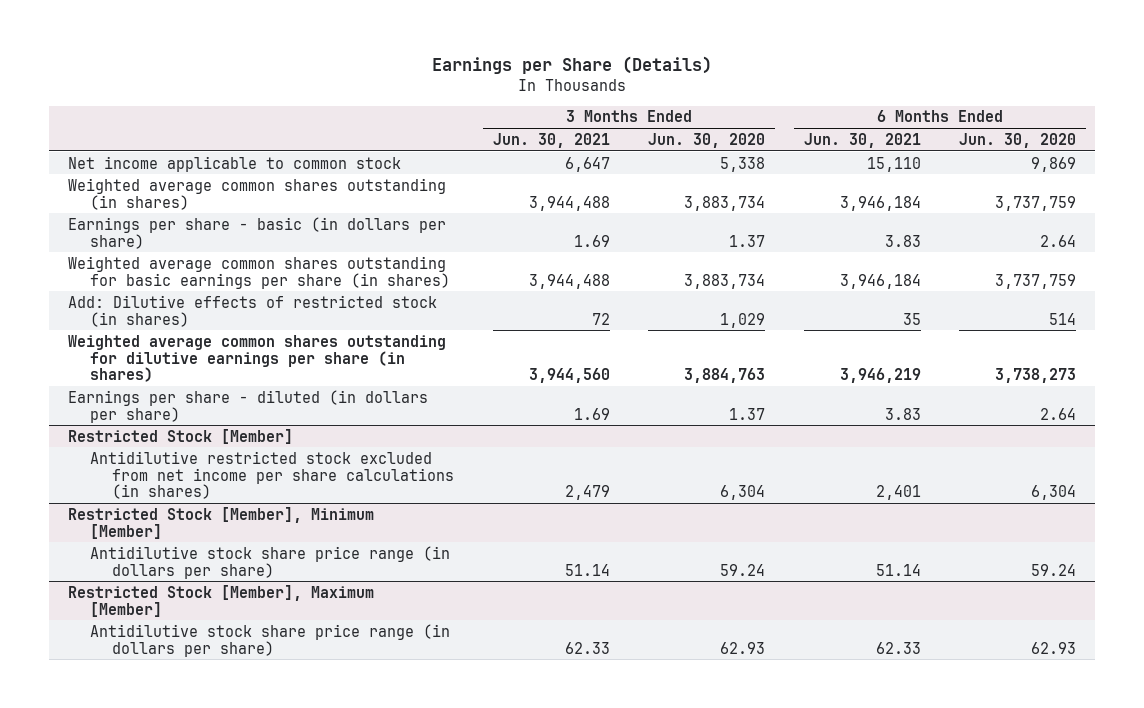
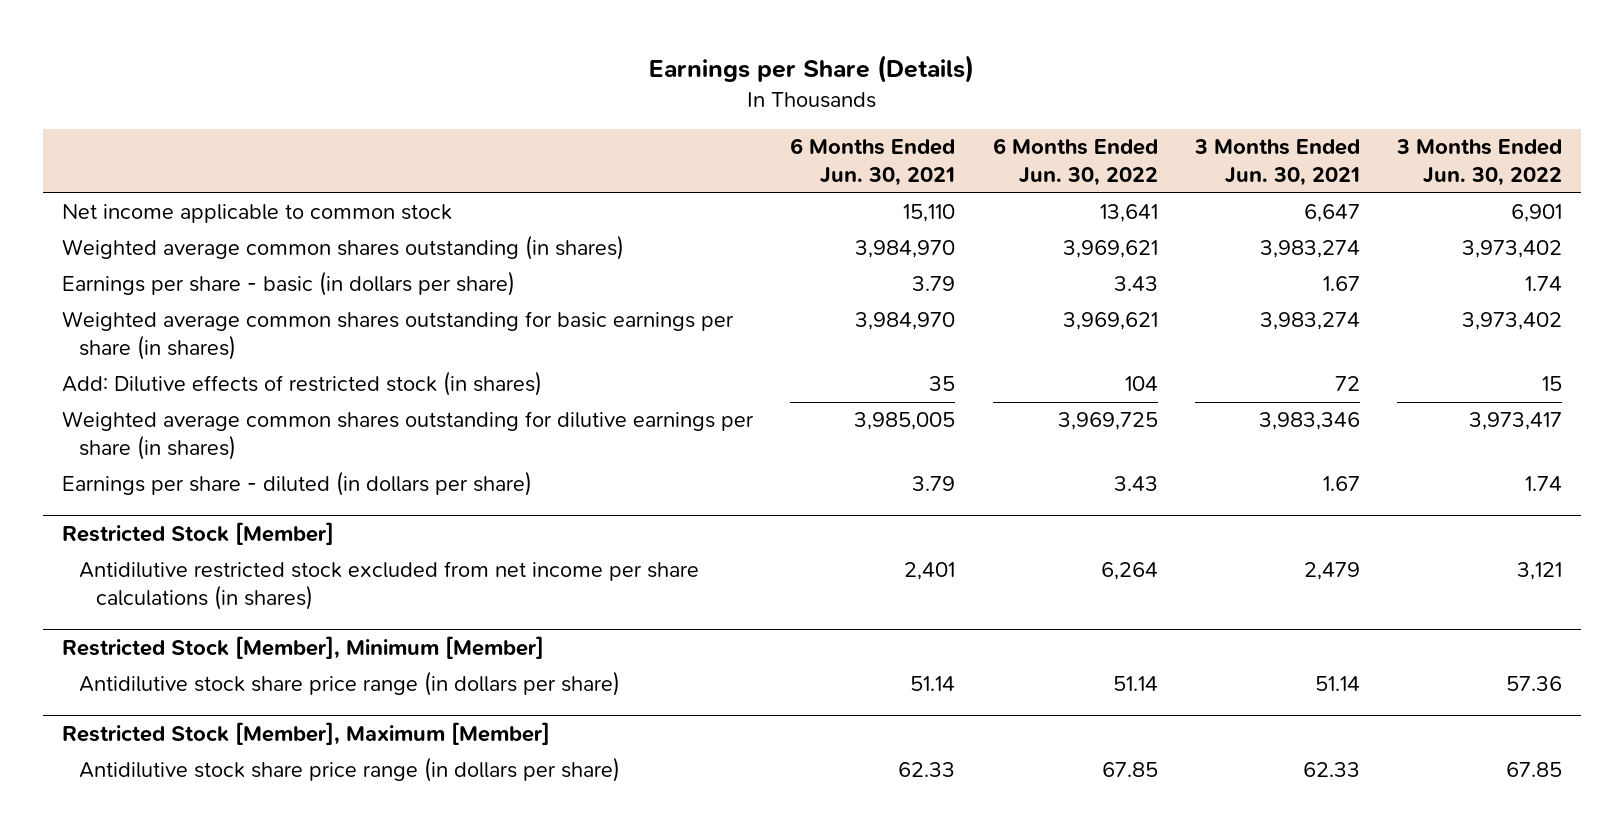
- | 3 Months Ended Jun. 30, 2021 | 3 Months Ended Jun. 30, 2020 | 6 Months Ended Jun. 30, 2021 | 6 Months Ended Jun. 30, 2020
+ | 6 Months Ended Jun. 30, 2021 | 6 Months Ended Jun. 30, 2022 | 3 Months Ended Jun. 30, 2021 | 3 Months Ended Jun. 30, 2022
- Weighted average common shares outstanding (in shares) | 3,944,488 | 3,883,734 | 3,946,184 | 3,737,759
- Earnings per share - basic (in dollars per share) | 1.69 | 1.37 | 3.83 | 2.64
- Weighted average common shares outstanding for basic earnings per share (in shares) | 3,944,488 | 3,883,734 | 3,946,184 | 3,737,759
+ Weighted average common shares outstanding (in shares) | 3,984,970 | 3,969,621 | 3,983,274 | 3,973,402
+ Earnings per share - basic (in dollars per share) | 3.79 | 3.43 | 1.67 | 1.74
+ Weighted average common shares outstanding for basic earnings per share (in shares) | 3,984,970 | 3,969,621 | 3,983,274 | 3,973,402
- Weighted average common shares outstanding for dilutive earnings per share (in shares) | 3,944,560 | 3,884,763 | 3,946,219 | 3,738,273
- Earnings per share - diluted (in dollars per share) | 1.69 | 1.37 | 3.83 | 2.64
+ Weighted average common shares outstanding for dilutive earnings per share (in shares) | 3,985,005 | 3,969,725 | 3,983,346 | 3,973,417
+ Earnings per share - diluted (in dollars per share) | 3.79 | 3.43 | 1.67 | 1.74

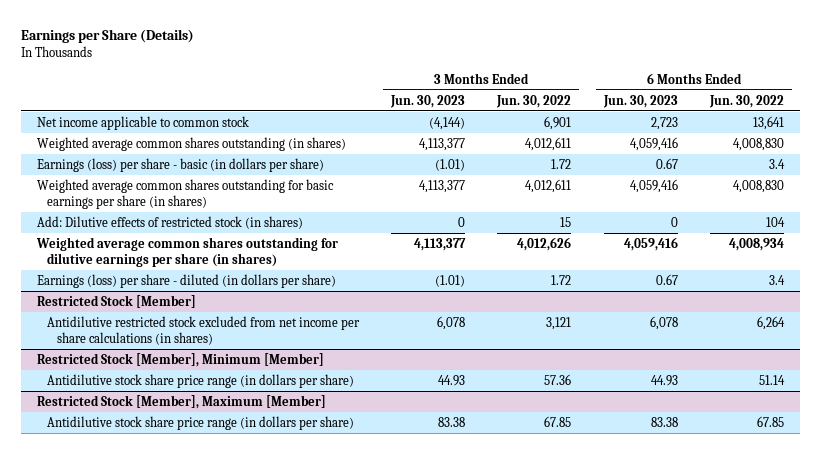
- | 6 Months Ended Jun. 30, 2021 | 6 Months Ended Jun. 30, 2022 | 3 Months Ended Jun. 30, 2021 | 3 Months Ended Jun. 30, 2022
+ | 3 Months Ended Jun. 30, 2023 | 3 Months Ended Jun. 30, 2022 | 6 Months Ended Jun. 30, 2023 | 6 Months Ended Jun. 30, 2022
- Weighted average common shares outstanding (in shares) | 3,984,970 | 3,969,621 | 3,983,274 | 3,973,402
- Earnings per share - basic (in dollars per share) | 3.79 | 3.43 | 1.67 | 1.74
- Weighted average common shares outstanding for basic earnings per share (in shares) | 3,984,970 | 3,969,621 | 3,983,274 | 3,973,402
+ Weighted average common shares outstanding (in shares) | 4,113,377 | 4,012,611 | 4,059,416 | 4,008,830
+ Earnings (loss) per share - basic (in dollars per share) | (1.01) | 1.72 | 0.67 | 3.4
+ Weighted average common shares outstanding for basic earnings per share (in shares) | 4,113,377 | 4,012,611 | 4,059,416 | 4,008,830
- Weighted average common shares outstanding for dilutive earnings per share (in shares) | 3,985,005 | 3,969,725 | 3,983,346 | 3,973,417
- Earnings per share - diluted (in dollars per share) | 3.79 | 3.43 | 1.67 | 1.74
+ Weighted average common shares outstanding for dilutive earnings per share (in shares) | 4,113,377 | 4,012,626 | 4,059,416 | 4,008,934
+ Earnings (loss) per share - diluted (in dollars per share) | (1.01) | 1.72 | 0.67 | 3.4

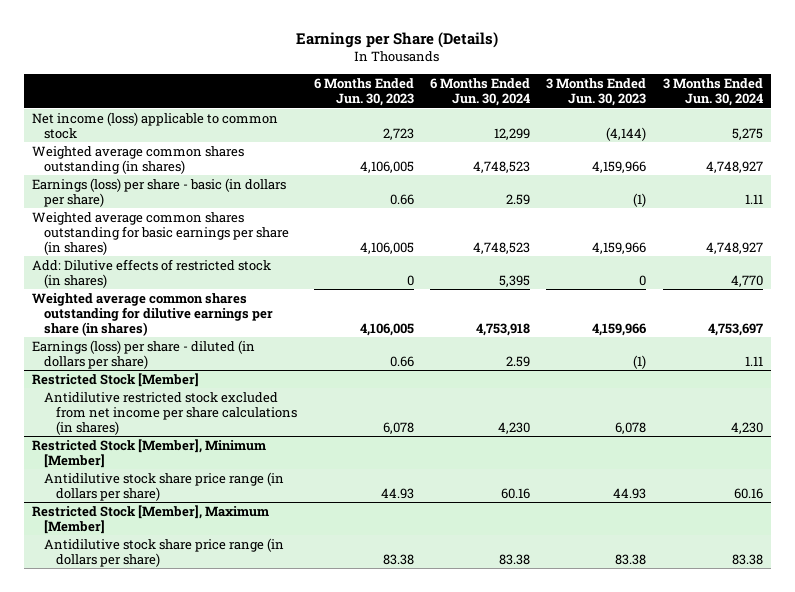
- | 3 Months Ended Jun. 30, 2023 | 3 Months Ended Jun. 30, 2022 | 6 Months Ended Jun. 30, 2023 | 6 Months Ended Jun. 30, 2022
+ | 6 Months Ended Jun. 30, 2023 | 6 Months Ended Jun. 30, 2024 | 3 Months Ended Jun. 30, 2023 | 3 Months Ended Jun. 30, 2024
- Net income applicable to common stock | (4,144) | 6,901 | 2,723 | 13,641
- Weighted average common shares outstanding (in shares) | 4,113,377 | 4,012,611 | 4,059,416 | 4,008,830
- Earnings (loss) per share - basic (in dollars per share) | (1.01) | 1.72 | 0.67 | 3.4
- Weighted average common shares outstanding for basic earnings per share (in shares) | 4,113,377 | 4,012,611 | 4,059,416 | 4,008,830
+ Net income (loss) applicable to common stock | 2,723 | 12,299 | (4,144) | 5,275
+ Weighted average common shares outstanding (in shares) | 4,106,005 | 4,748,523 | 4,159,966 | 4,748,927
+ Earnings (loss) per share - basic (in dollars per share) | 0.66 | 2.59 | (1) | 1.11
+ Weighted average common shares outstanding for basic earnings per share (in shares) | 4,106,005 | 4,748,523 | 4,159,966 | 4,748,927
- Weighted average common shares outstanding for dilutive earnings per share (in shares) | 4,113,377 | 4,012,626 | 4,059,416 | 4,008,934
- Earnings (loss) per share - diluted (in dollars per share) | (1.01) | 1.72 | 0.67 | 3.4
+ Weighted average common shares outstanding for dilutive earnings per share (in shares) | 4,106,005 | 4,753,918 | 4,159,966 | 4,753,697
+ Earnings (loss) per share - diluted (in dollars per share) | 0.66 | 2.59 | (1) | 1.11

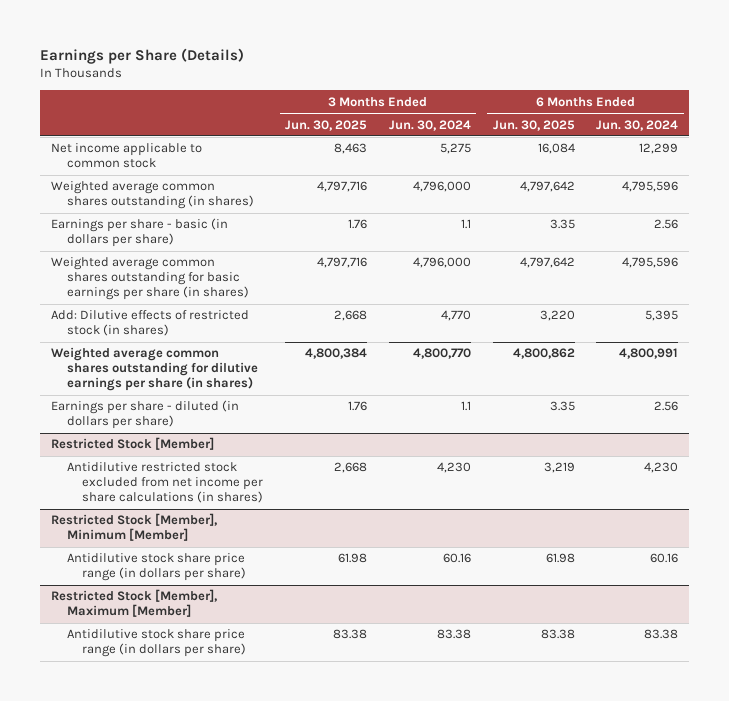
- | 6 Months Ended Jun. 30, 2023 | 6 Months Ended Jun. 30, 2024 | 3 Months Ended Jun. 30, 2023 | 3 Months Ended Jun. 30, 2024
+ | 3 Months Ended Jun. 30, 2025 | 3 Months Ended Jun. 30, 2024 | 6 Months Ended Jun. 30, 2025 | 6 Months Ended Jun. 30, 2024
- Net income (loss) applicable to common stock | 2,723 | 12,299 | (4,144) | 5,275
- Weighted average common shares outstanding (in shares) | 4,106,005 | 4,748,523 | 4,159,966 | 4,748,927
- Earnings (loss) per share - basic (in dollars per share) | 0.66 | 2.59 | (1) | 1.11
- Weighted average common shares outstanding for basic earnings per share (in shares) | 4,106,005 | 4,748,523 | 4,159,966 | 4,748,927
+ Net income applicable to common stock | 8,463 | 5,275 | 16,084 | 12,299
+ Weighted average common shares outstanding (in shares) | 4,797,716 | 4,796,000 | 4,797,642 | 4,795,596
+ Earnings per share - basic (in dollars per share) | 1.76 | 1.1 | 3.35 | 2.56
+ Weighted average common shares outstanding for basic earnings per share (in shares) | 4,797,716 | 4,796,000 | 4,797,642 | 4,795,596
- Weighted average common shares outstanding for dilutive earnings per share (in shares) | 4,106,005 | 4,753,918 | 4,159,966 | 4,753,697
- Earnings (loss) per share - diluted (in dollars per share) | 0.66 | 2.59 | (1) | 1.11
+ Weighted average common shares outstanding for dilutive earnings per share (in shares) | 4,800,384 | 4,800,770 | 4,800,862 | 4,800,991
+ Earnings per share - diluted (in dollars per share) | 1.76 | 1.1 | 3.35 | 2.56

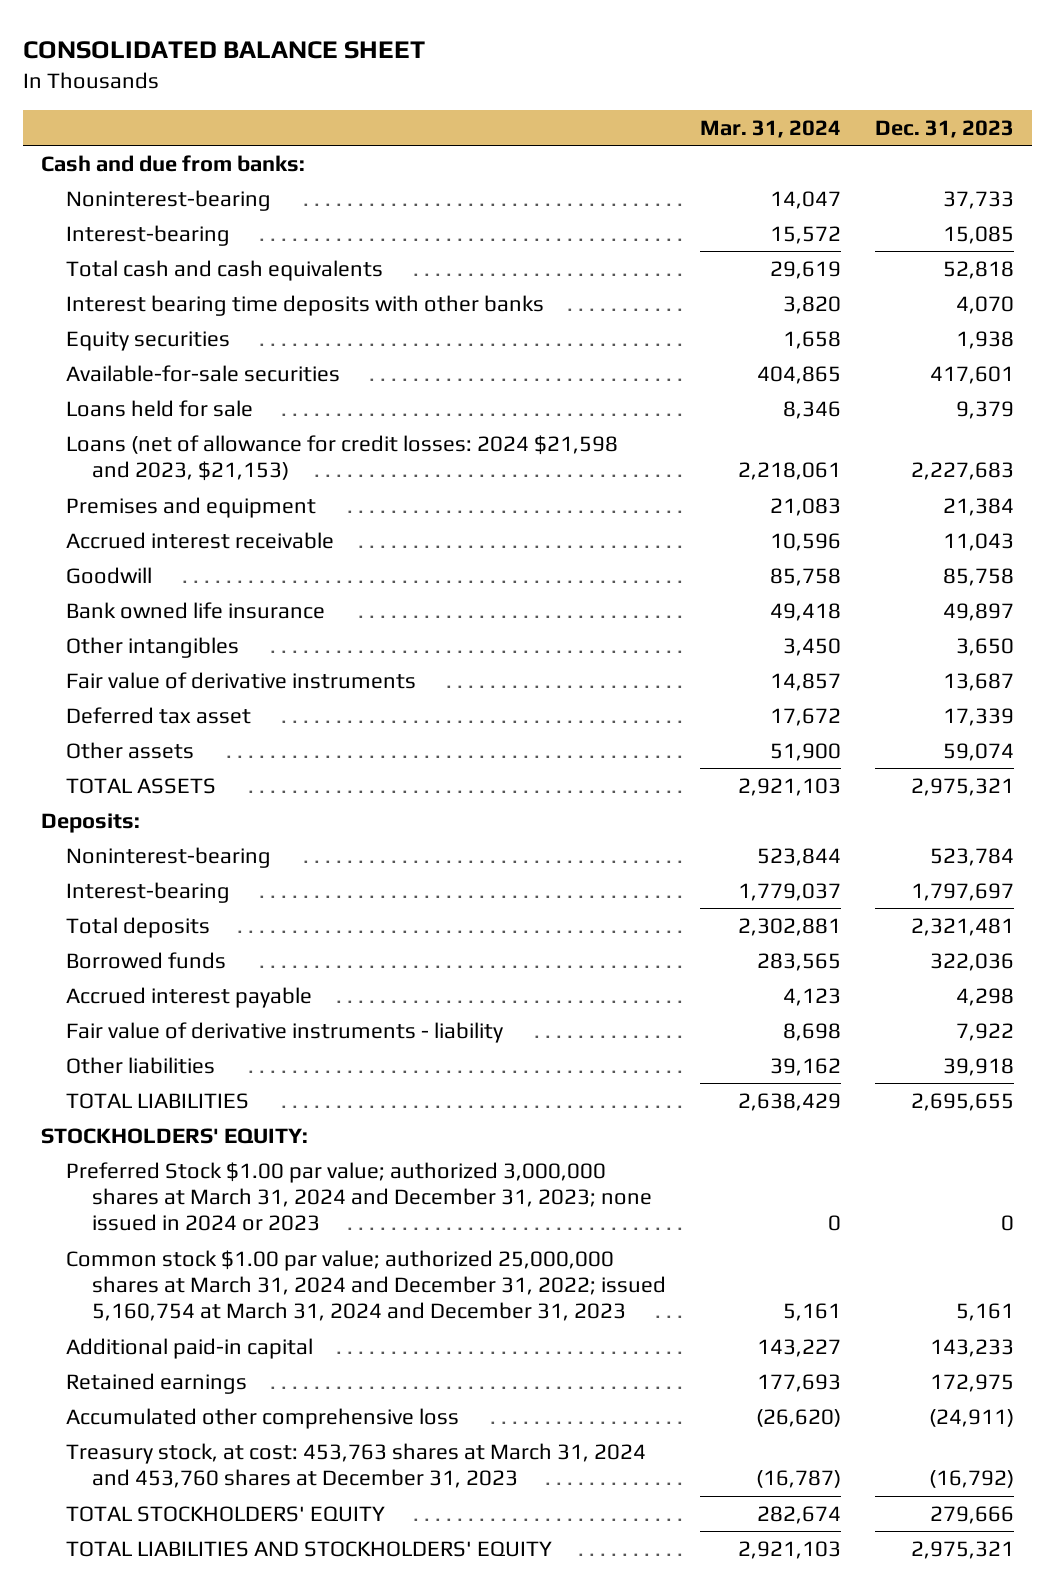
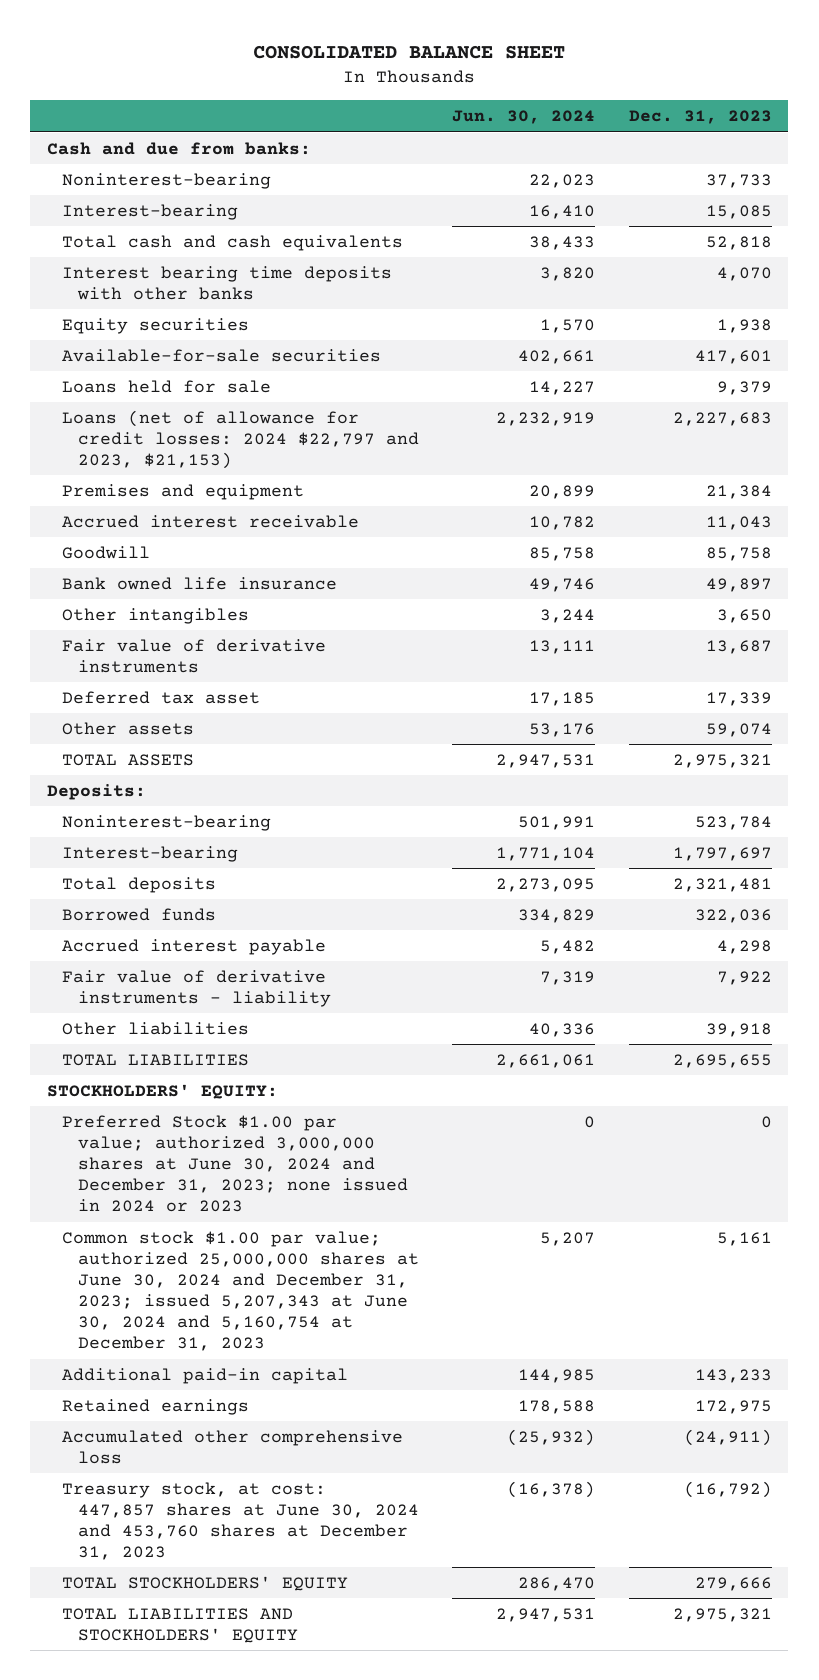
- | Mar. 31, 2024 | Dec. 31, 2023
+ | Jun. 30, 2024 | Dec. 31, 2023
- Loans (net of allowance for credit losses: 2024 $21,598 and 2023, $21,153) | 2,218,061 | 2,227,683
+ Loans (net of allowance for credit losses: 2024 $22,797 and 2023, $21,153) | 2,232,919 | 2,227,683
- Preferred Stock $1.00 par value; authorized 3,000,000 shares at March 31, 2024 and December 31, 2023; none issued in 2024 or 2023 | 0 | 0
- Common stock $1.00 par value; authorized 25,000,000 shares at March 31, 2024 and December 31, 2022; issued 5,160,754 at March 31, 2024 and December 31, 2023 | 5,161 | 5,161
+ Preferred Stock $1.00 par value; authorized 3,000,000 shares at June 30, 2024 and December 31, 2023; none issued in 2024 or 2023 | 0 | 0
+ Common stock $1.00 par value; authorized 25,000,000 shares at June 30, 2024 and December 31, 2023; issued 5,207,343 at June 30, 2024 and 5,160,754 at December 31, 2023 | 5,207 | 5,161
- Treasury stock, at cost: 453,763 shares at March 31, 2024 and 453,760 shares at December 31, 2023 | (16,787) | (16,792)
+ Treasury stock, at cost: 447,857 shares at June 30, 2024 and 453,760 shares at December 31, 2023 | (16,378) | (16,792)

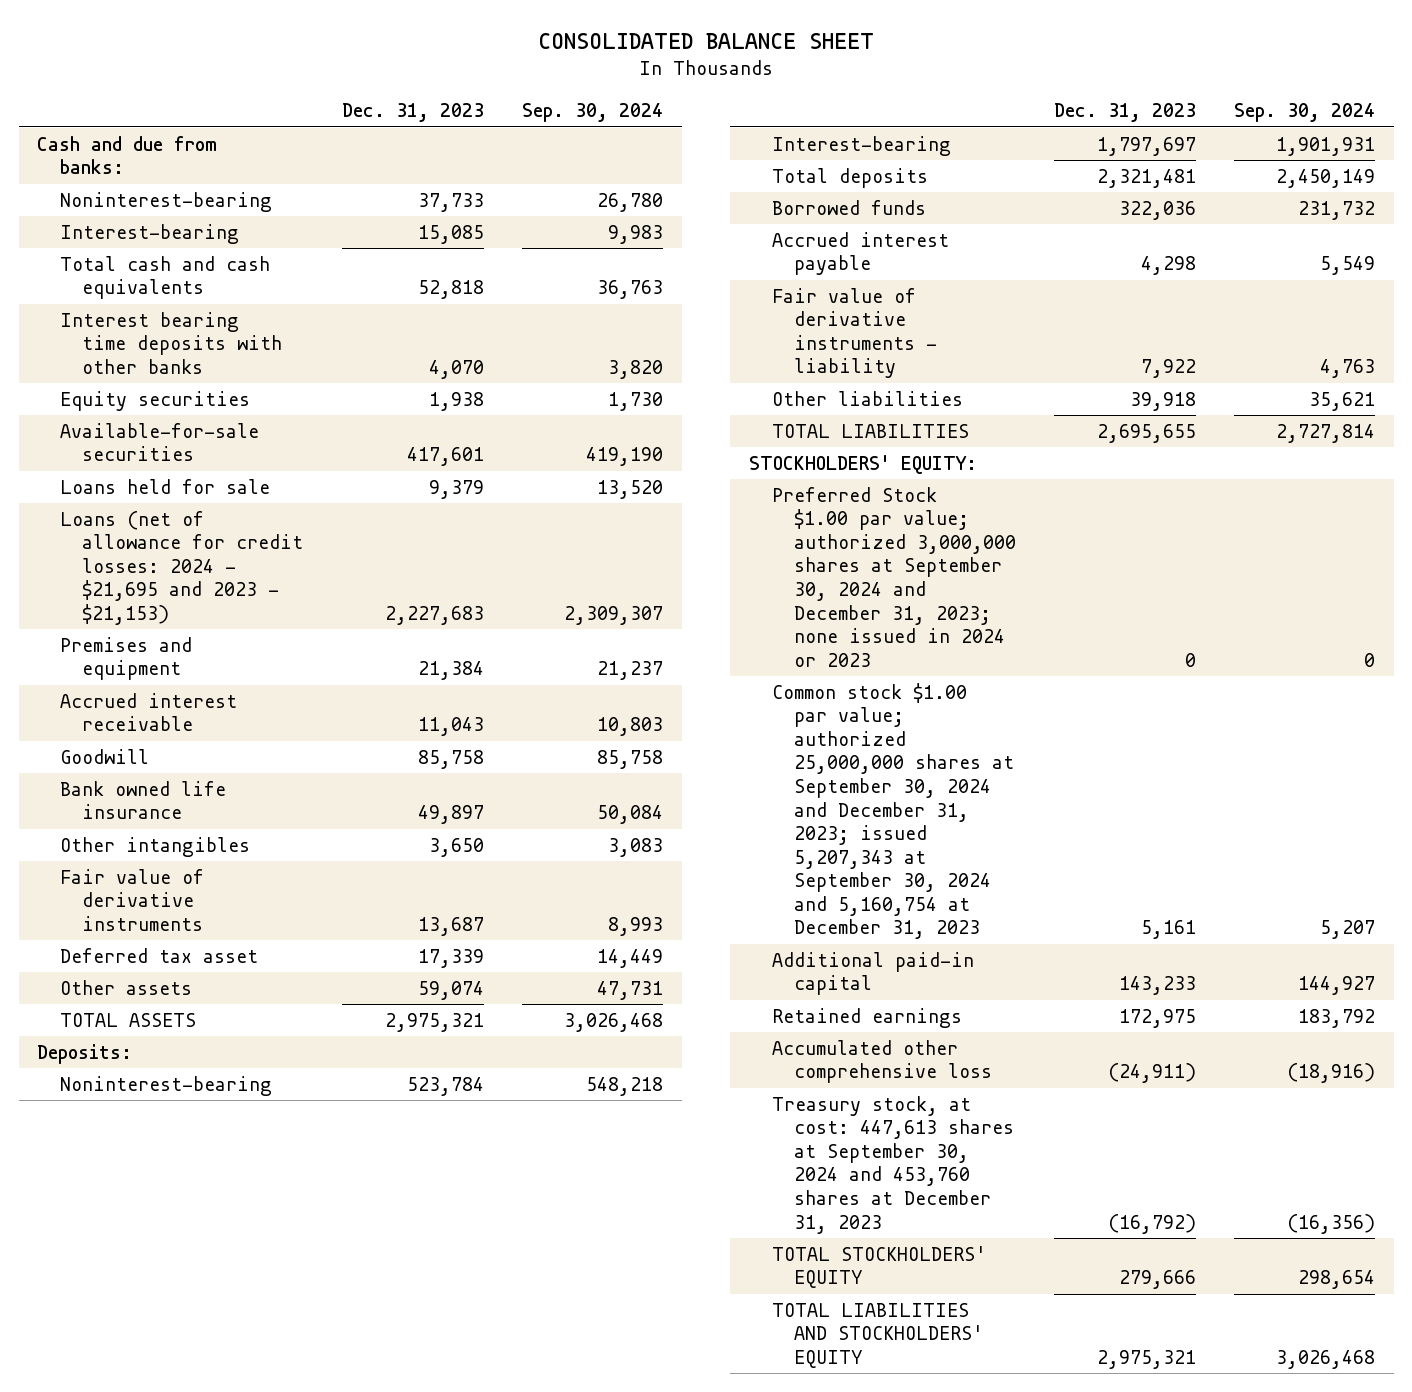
- | Jun. 30, 2024 | Dec. 31, 2023
+ | Dec. 31, 2023 | Sep. 30, 2024
- Loans (net of allowance for credit losses: 2024 $22,797 and 2023, $21,153) | 2,232,919 | 2,227,683
+ Loans (net of allowance for credit losses: 2024 - $21,695 and 2023 - $21,153) | 2,227,683 | 2,309,307
- Preferred Stock $1.00 par value; authorized 3,000,000 shares at June 30, 2024 and December 31, 2023; none issued in 2024 or 2023 | 0 | 0
- Common stock $1.00 par value; authorized 25,000,000 shares at June 30, 2024 and December 31, 2023; issued 5,207,343 at June 30, 2024 and 5,160,754 at December 31, 2023 | 5,207 | 5,161
+ Preferred Stock $1.00 par value; authorized 3,000,000 shares at September 30, 2024 and December 31, 2023; none issued in 2024 or 2023 | 0 | 0
+ Common stock $1.00 par value; authorized 25,000,000 shares at September 30, 2024 and December 31, 2023; issued 5,207,343 at September 30, 2024 and 5,160,754 at December 31, 2023 | 5,161 | 5,207
- Treasury stock, at cost: 447,857 shares at June 30, 2024 and 453,760 shares at December 31, 2023 | (16,378) | (16,792)
+ Treasury stock, at cost: 447,613 shares at September 30, 2024 and 453,760 shares at December 31, 2023 | (16,792) | (16,356)

